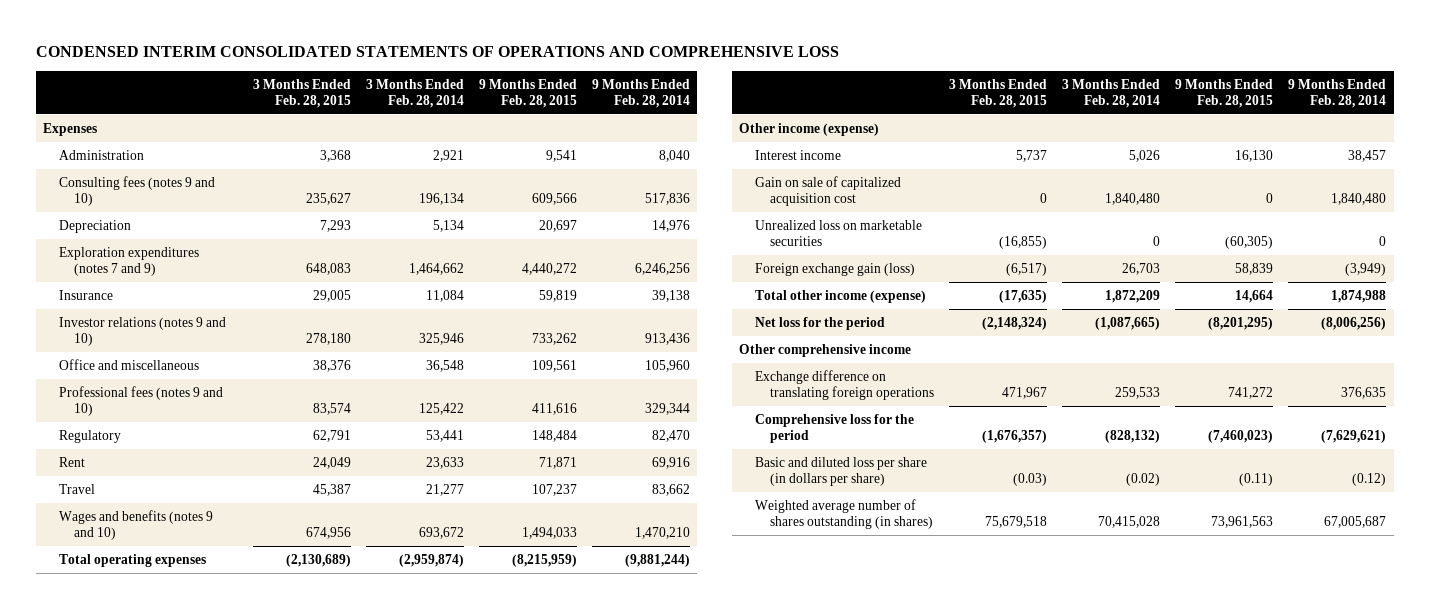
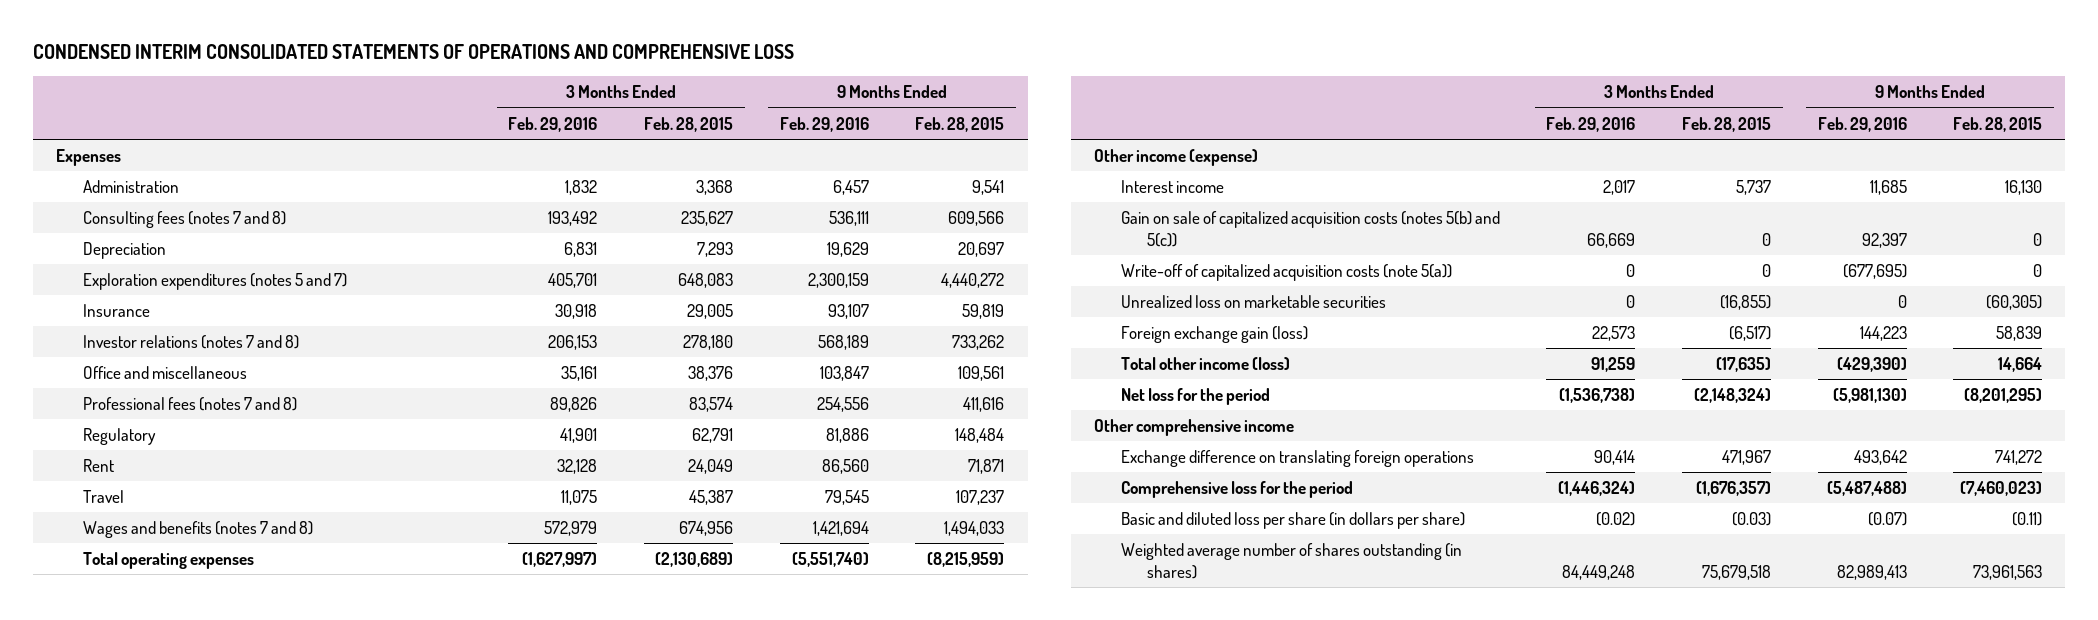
- | 3 Months Ended Feb. 28, 2015 | 3 Months Ended Feb. 28, 2014 | 9 Months Ended Feb. 28, 2015 | 9 Months Ended Feb. 28, 2014
+ | 3 Months Ended Feb. 29, 2016 | 3 Months Ended Feb. 28, 2015 | 9 Months Ended Feb. 29, 2016 | 9 Months Ended Feb. 28, 2015
- Consulting fees (notes 9 and 10) | 235,627 | 196,134 | 609,566 | 517,836
+ Consulting fees (notes 7 and 8) | 193,492 | 235,627 | 536,111 | 609,566
- Exploration expenditures (notes 7 and 9) | 648,083 | 1,464,662 | 4,440,272 | 6,246,256
+ Exploration expenditures (notes 5 and 7) | 405,701 | 648,083 | 2,300,159 | 4,440,272
- Investor relations (notes 9 and 10) | 278,180 | 325,946 | 733,262 | 913,436
+ Investor relations (notes 7 and 8) | 206,153 | 278,180 | 568,189 | 733,262
- Professional fees (notes 9 and 10) | 83,574 | 125,422 | 411,616 | 329,344
+ Professional fees (notes 7 and 8) | 89,826 | 83,574 | 254,556 | 411,616
- Wages and benefits (notes 9 and 10) | 674,956 | 693,672 | 1,494,033 | 1,470,210
+ Wages and benefits (notes 7 and 8) | 572,979 | 674,956 | 1,421,694 | 1,494,033
- Gain on sale of capitalized acquisition cost | 0 | 1,840,480 | 0 | 1,840,480
+ Gain on sale of capitalized acquisition costs (notes 5(b) and 5(c)) | 66,669 | 0 | 92,397 | 0
+ Write-off of capitalized acquisition costs (note 5(a)) | 0 | 0 | (677,695) | 0
- Total other income (expense) | (17,635) | 1,872,209 | 14,664 | 1,874,988
+ Total other income (loss) | 91,259 | (17,635) | (429,390) | 14,664

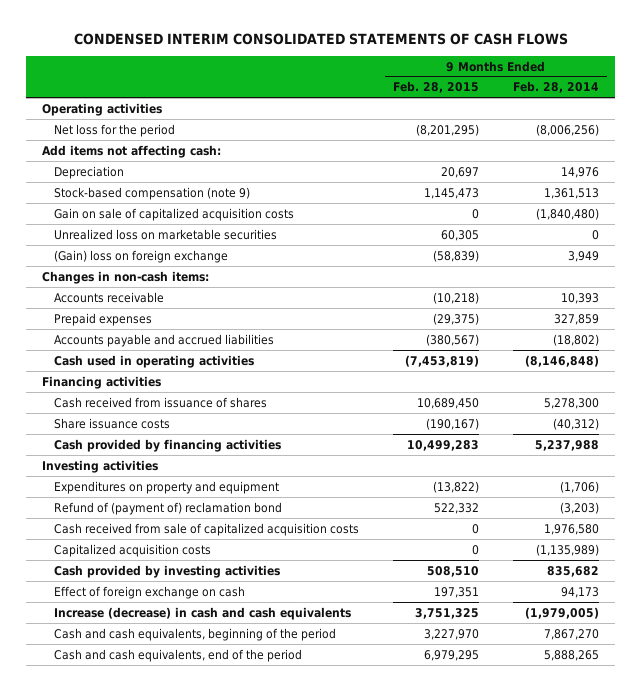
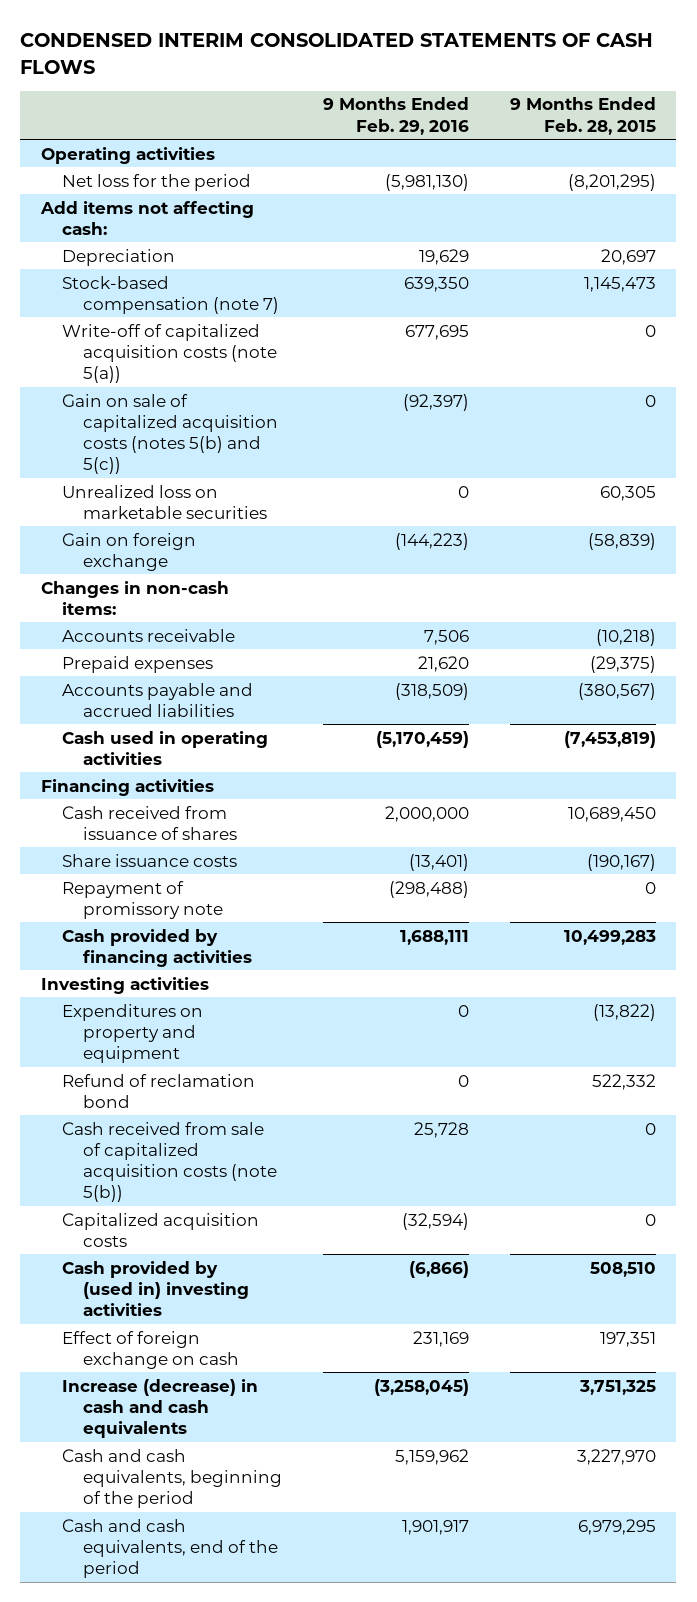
- | 9 Months Ended Feb. 28, 2015 | 9 Months Ended Feb. 28, 2014
+ | 9 Months Ended Feb. 29, 2016 | 9 Months Ended Feb. 28, 2015
- Stock-based compensation (note 9) | 1,145,473 | 1,361,513
- Gain on sale of capitalized acquisition costs | 0 | (1,840,480)
+ Stock-based compensation (note 7) | 639,350 | 1,145,473
+ Write-off of capitalized acquisition costs (note 5(a)) | 677,695 | 0
+ Gain on sale of capitalized acquisition costs (notes 5(b) and 5(c)) | (92,397) | 0
- (Gain) loss on foreign exchange | (58,839) | 3,949
+ Gain on foreign exchange | (144,223) | (58,839)
+ Repayment of promissory note | (298,488) | 0
- Refund of (payment of) reclamation bond | 522,332 | (3,203)
- Cash received from sale of capitalized acquisition costs | 0 | 1,976,580
+ Refund of reclamation bond | 0 | 522,332
+ Cash received from sale of capitalized acquisition costs (note 5(b)) | 25,728 | 0
- Cash provided by investing activities | 508,510 | 835,682
+ Cash provided by (used in) investing activities | (6,866) | 508,510

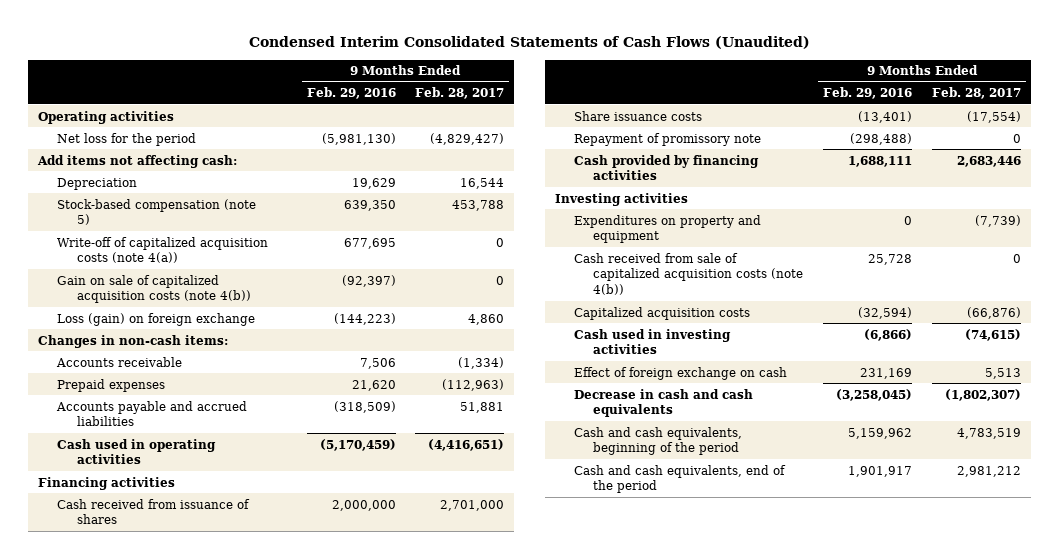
- CONDENSED INTERIM CONSOLIDATED STATEMENTS OF CASH FLOWS
+ Condensed Interim Consolidated Statements of Cash Flows (Unaudited)
- | 9 Months Ended Feb. 29, 2016 | 9 Months Ended Feb. 28, 2015
+ | 9 Months Ended Feb. 29, 2016 | 9 Months Ended Feb. 28, 2017
- Stock-based compensation (note 7) | 639,350 | 1,145,473
- Write-off of capitalized acquisition costs (note 5(a)) | 677,695 | 0
- Gain on sale of capitalized acquisition costs (notes 5(b) and 5(c)) | (92,397) | 0
- Unrealized loss on marketable securities | 0 | 60,305
- Gain on foreign exchange | (144,223) | (58,839)
+ Stock-based compensation (note 5) | 639,350 | 453,788
+ Write-off of capitalized acquisition costs (note 4(a)) | 677,695 | 0
+ Gain on sale of capitalized acquisition costs (note 4(b)) | (92,397) | 0
+ Loss (gain) on foreign exchange | (144,223) | 4,860
- Refund of reclamation bond | 0 | 522,332
- Cash received from sale of capitalized acquisition costs (note 5(b)) | 25,728 | 0
+ Cash received from sale of capitalized acquisition costs (note 4(b)) | 25,728 | 0
- Cash provided by (used in) investing activities | (6,866) | 508,510
+ Cash used in investing activities | (6,866) | (74,615)
- Increase (decrease) in cash and cash equivalents | (3,258,045) | 3,751,325
+ Decrease in cash and cash equivalents | (3,258,045) | (1,802,307)

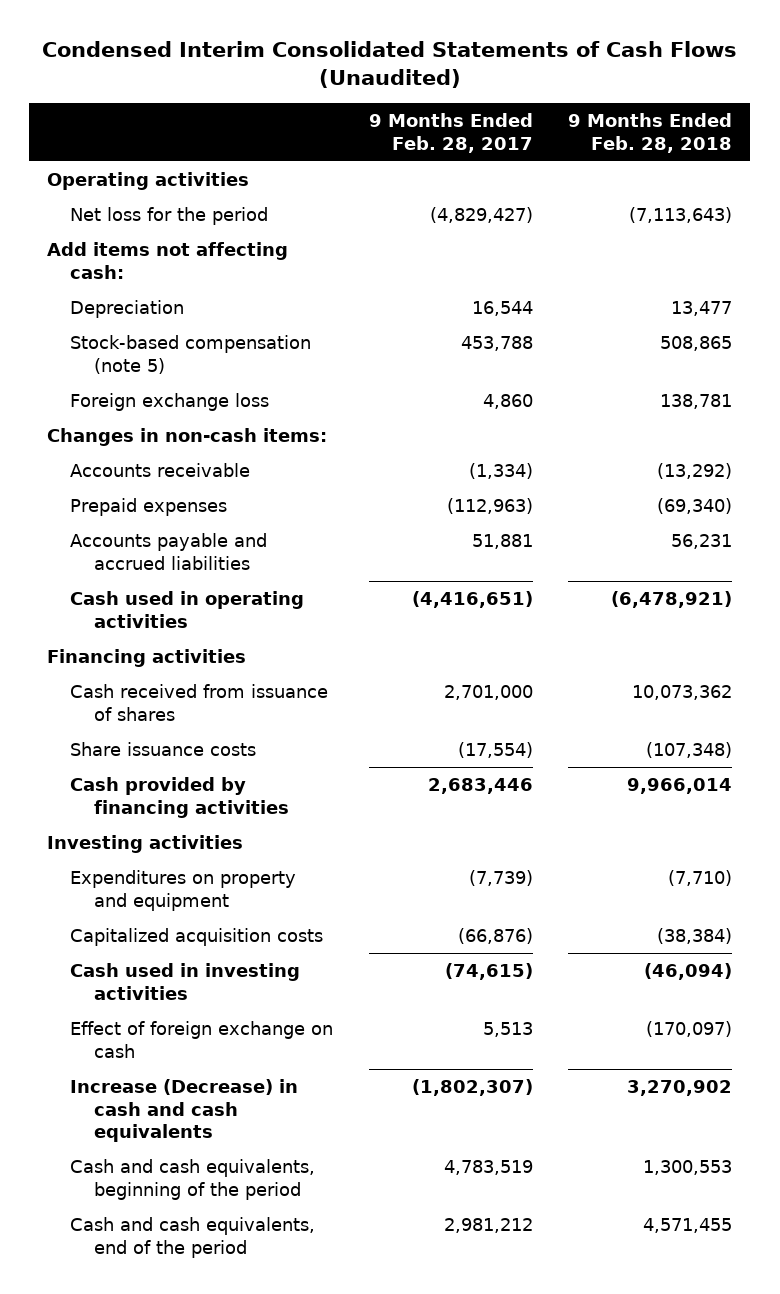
- | 9 Months Ended Feb. 29, 2016 | 9 Months Ended Feb. 28, 2017
+ | 9 Months Ended Feb. 28, 2017 | 9 Months Ended Feb. 28, 2018
- Write-off of capitalized acquisition costs (note 4(a)) | 677,695 | 0
- Gain on sale of capitalized acquisition costs (note 4(b)) | (92,397) | 0
- Loss (gain) on foreign exchange | (144,223) | 4,860
+ Foreign exchange loss | 4,860 | 138,781
- Repayment of promissory note | (298,488) | 0
- Cash received from sale of capitalized acquisition costs (note 4(b)) | 25,728 | 0
- Decrease in cash and cash equivalents | (3,258,045) | (1,802,307)
+ Increase (Decrease) in cash and cash equivalents | (1,802,307) | 3,270,902

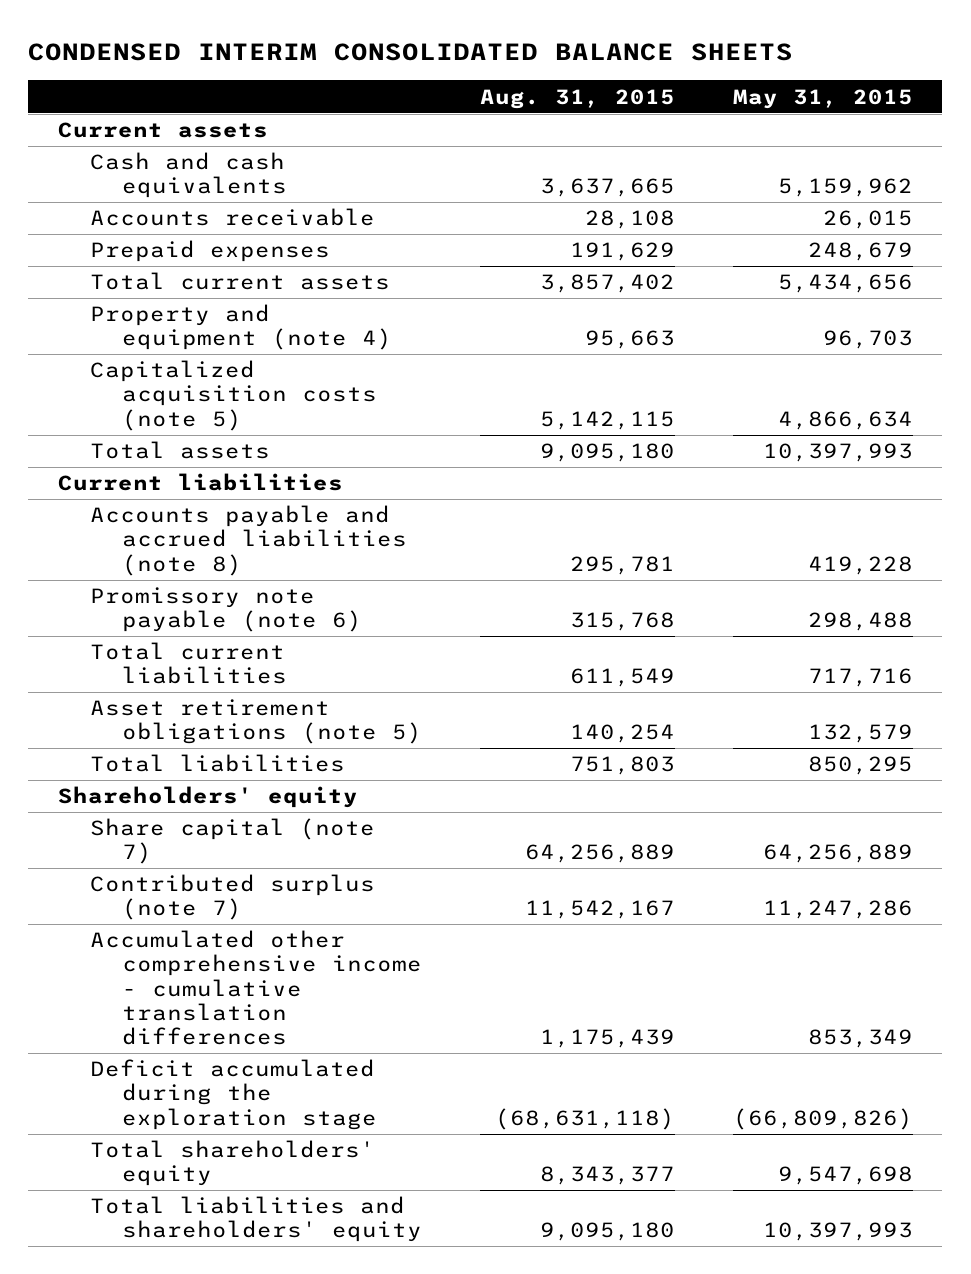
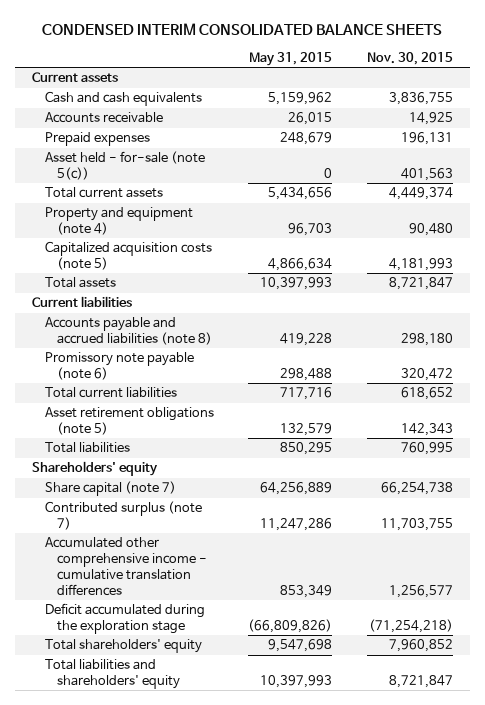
- | Aug. 31, 2015 | May 31, 2015
+ | May 31, 2015 | Nov. 30, 2015
+ Asset held - for-sale (note 5(c)) | 0 | 401,563

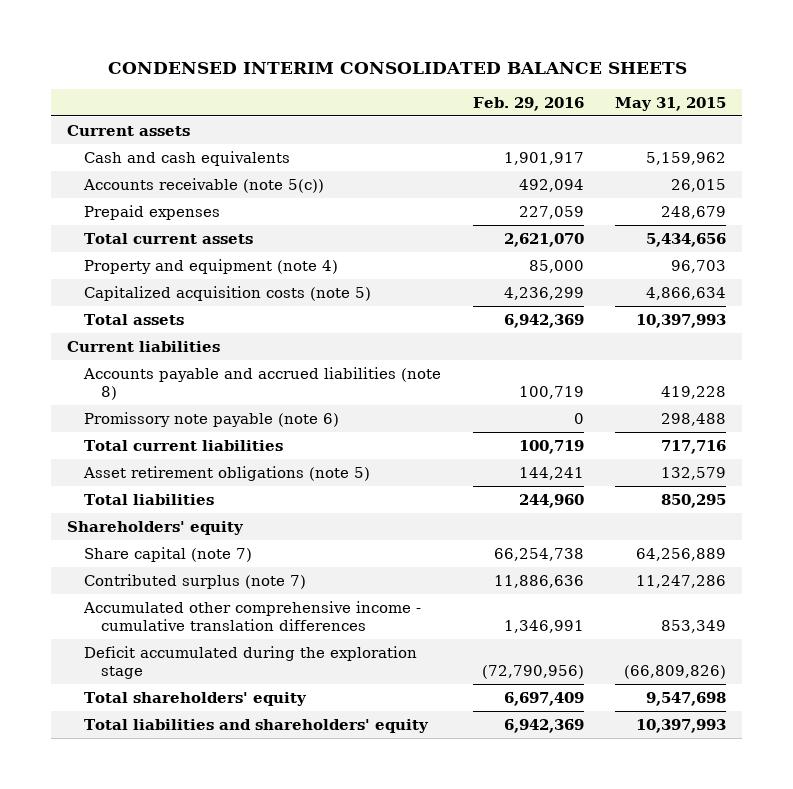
- | May 31, 2015 | Nov. 30, 2015
+ | Feb. 29, 2016 | May 31, 2015
- Accounts receivable | 26,015 | 14,925
+ Accounts receivable (note 5(c)) | 492,094 | 26,015
- Asset held - for-sale (note 5(c)) | 0 | 401,563

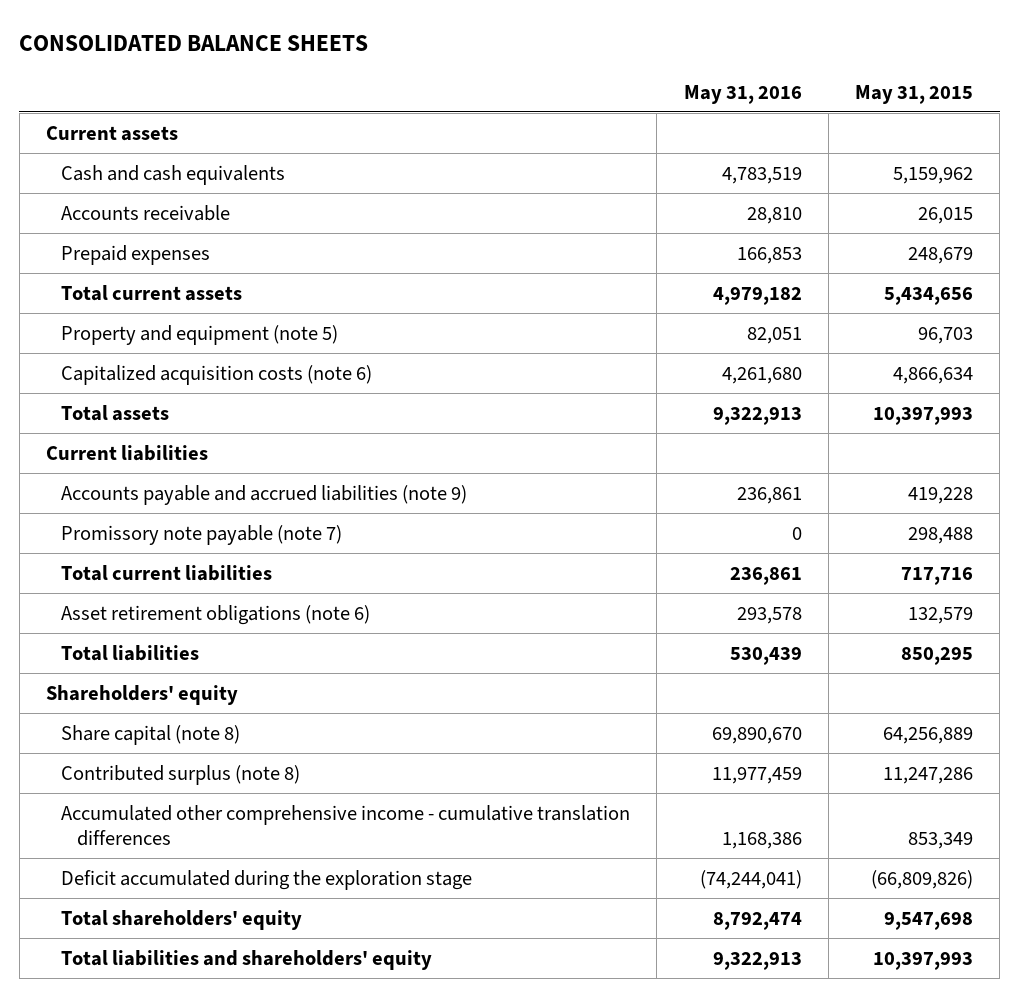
- CONDENSED INTERIM CONSOLIDATED BALANCE SHEETS
+ CONSOLIDATED BALANCE SHEETS
- | Feb. 29, 2016 | May 31, 2015
+ | May 31, 2016 | May 31, 2015
- Accounts receivable (note 5(c)) | 492,094 | 26,015
+ Accounts receivable | 28,810 | 26,015
- Property and equipment (note 4) | 85,000 | 96,703
- Capitalized acquisition costs (note 5) | 4,236,299 | 4,866,634
+ Property and equipment (note 5) | 82,051 | 96,703
+ Capitalized acquisition costs (note 6) | 4,261,680 | 4,866,634
- Accounts payable and accrued liabilities (note 8) | 100,719 | 419,228
- Promissory note payable (note 6) | 0 | 298,488
+ Accounts payable and accrued liabilities (note 9) | 236,861 | 419,228
+ Promissory note payable (note 7) | 0 | 298,488
- Asset retirement obligations (note 5) | 144,241 | 132,579
+ Asset retirement obligations (note 6) | 293,578 | 132,579
- Share capital (note 7) | 66,254,738 | 64,256,889
- Contributed surplus (note 7) | 11,886,636 | 11,247,286
+ Share capital (note 8) | 69,890,670 | 64,256,889
+ Contributed surplus (note 8) | 11,977,459 | 11,247,286

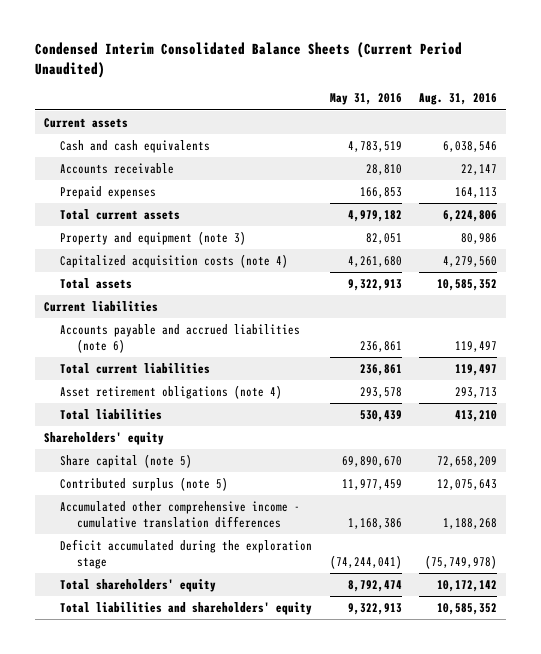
- CONSOLIDATED BALANCE SHEETS
+ Condensed Interim Consolidated Balance Sheets (Current Period Unaudited)
- | May 31, 2016 | May 31, 2015
+ | May 31, 2016 | Aug. 31, 2016
- Property and equipment (note 5) | 82,051 | 96,703
- Capitalized acquisition costs (note 6) | 4,261,680 | 4,866,634
+ Property and equipment (note 3) | 82,051 | 80,986
+ Capitalized acquisition costs (note 4) | 4,261,680 | 4,279,560
- Accounts payable and accrued liabilities (note 9) | 236,861 | 419,228
- Promissory note payable (note 7) | 0 | 298,488
+ Accounts payable and accrued liabilities (note 6) | 236,861 | 119,497
- Asset retirement obligations (note 6) | 293,578 | 132,579
+ Asset retirement obligations (note 4) | 293,578 | 293,713
- Share capital (note 8) | 69,890,670 | 64,256,889
- Contributed surplus (note 8) | 11,977,459 | 11,247,286
+ Share capital (note 5) | 69,890,670 | 72,658,209
+ Contributed surplus (note 5) | 11,977,459 | 12,075,643

